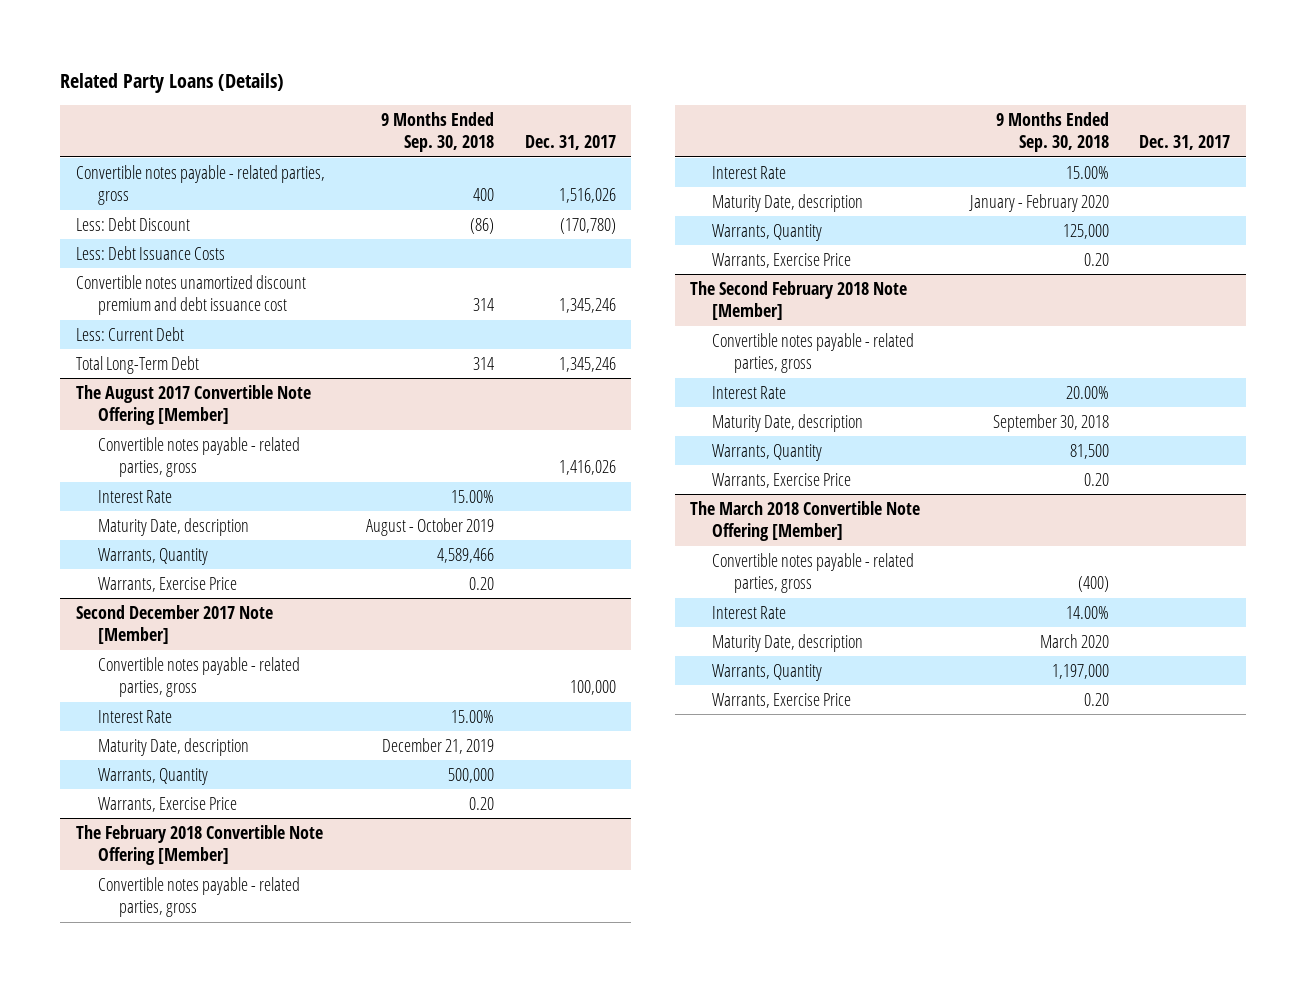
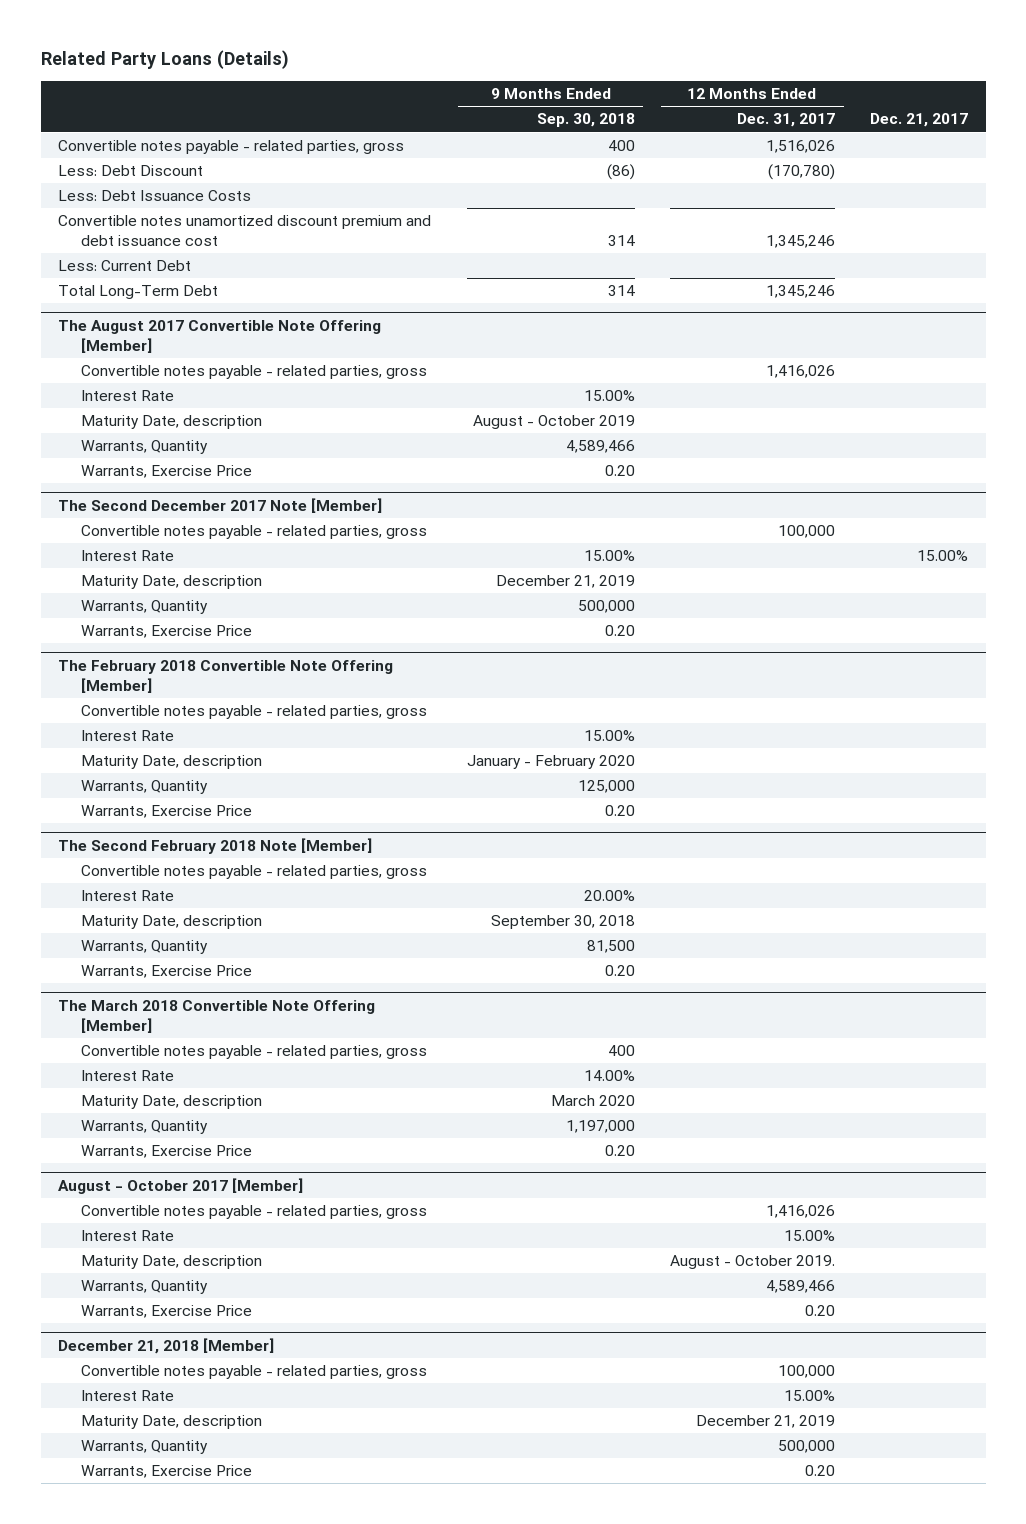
- | 9 Months Ended Sep. 30, 2018 | Dec. 31, 2017
+ | 9 Months Ended Sep. 30, 2018 | 12 Months Ended Dec. 31, 2017 | Dec. 21, 2017
- Second December 2017 Note [Member]
+ The Second December 2017 Note [Member]
@ The March 2018 Convertible Note Offering [Member]
- Convertible notes payable - related parties, gross | (400) |
+ Convertible notes payable - related parties, gross | 400 | |
+ August - October 2017 [Member]
+ Convertible notes payable - related parties, gross | | 1,416,026 |
+ Interest Rate | | 15.00% |
+ Maturity Date, description | | August - October 2019. |
+ Warrants, Quantity | | 4,589,466 |
+ Warrants, Exercise Price | | 0.20 |
+ December 21, 2018 [Member]
+ Convertible notes payable - related parties, gross | | 100,000 |
+ Interest Rate | | 15.00% |
+ Maturity Date, description | | December 21, 2019 |
+ Warrants, Quantity | | 500,000 |
+ Warrants, Exercise Price | | 0.20 |

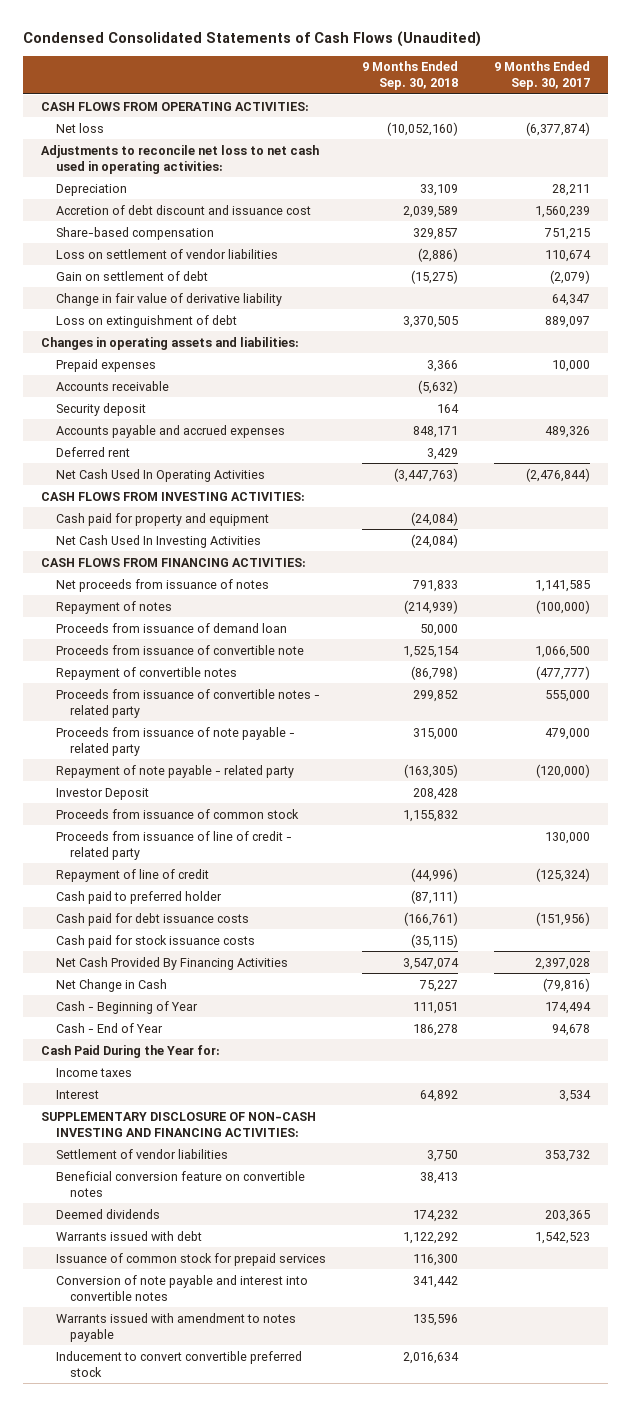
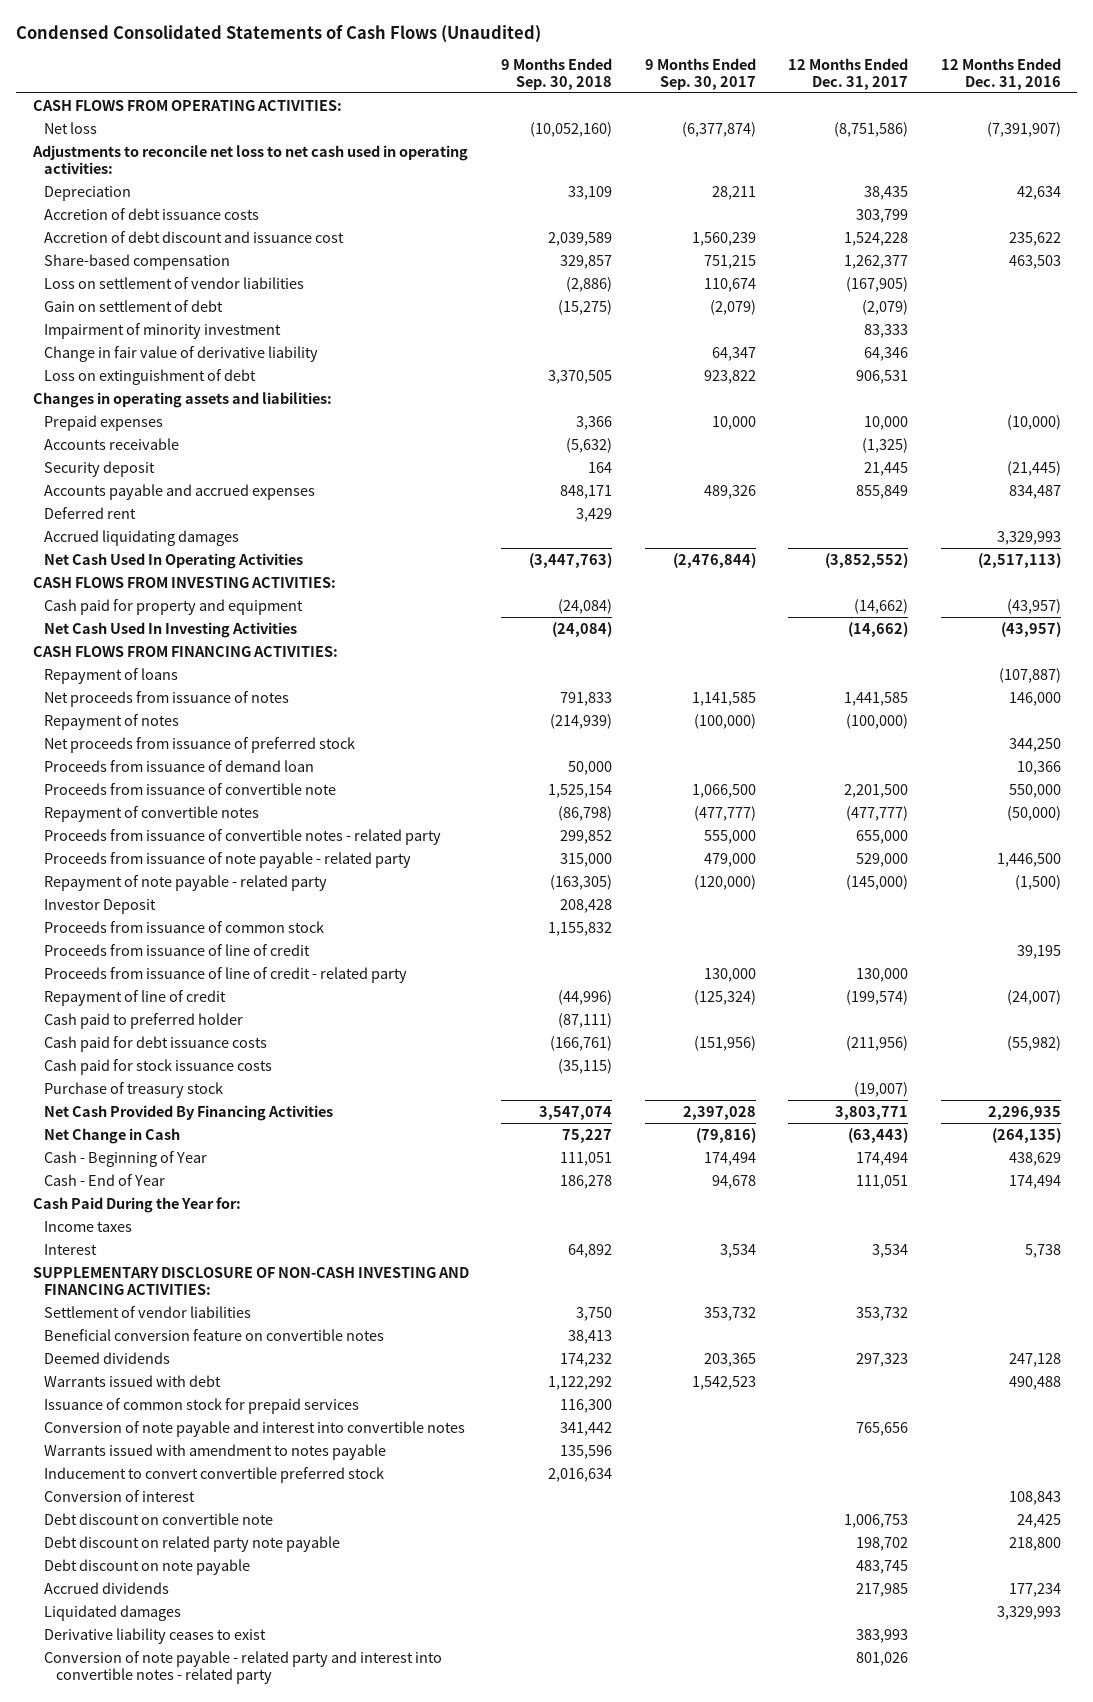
- | 9 Months Ended Sep. 30, 2018 | 9 Months Ended Sep. 30, 2017
+ | 9 Months Ended Sep. 30, 2018 | 9 Months Ended Sep. 30, 2017 | 12 Months Ended Dec. 31, 2017 | 12 Months Ended Dec. 31, 2016
+ Accretion of debt issuance costs | | | 303,799 |
+ Impairment of minority investment | | | 83,333 |
- Loss on extinguishment of debt | 3,370,505 | 889,097
+ Loss on extinguishment of debt | 3,370,505 | 923,822 | 906,531 |
+ Accrued liquidating damages | | | | 3,329,993
+ Repayment of loans | | | | (107,887)
+ Net proceeds from issuance of preferred stock | | | | 344,250
+ Proceeds from issuance of line of credit | | | | 39,195
+ Purchase of treasury stock | | | (19,007) |
+ Conversion of interest | | | | 108,843
+ Debt discount on convertible note | | | 1,006,753 | 24,425
+ Debt discount on related party note payable | | | 198,702 | 218,800
+ Debt discount on note payable | | | 483,745 |
+ Accrued dividends | | | 217,985 | 177,234
+ Liquidated damages | | | | 3,329,993
+ Derivative liability ceases to exist | | | 383,993 |
+ Conversion of note payable - related party and interest into convertible notes - related party | | | 801,026 |

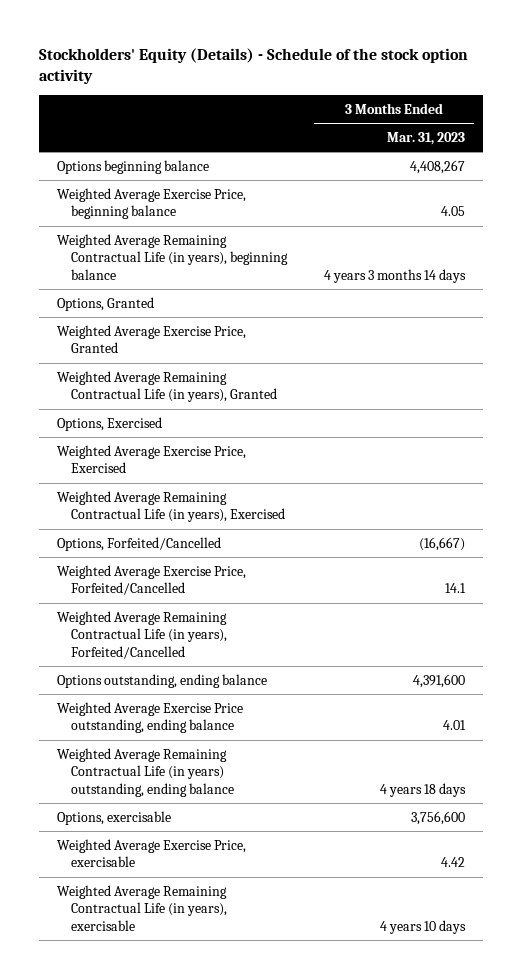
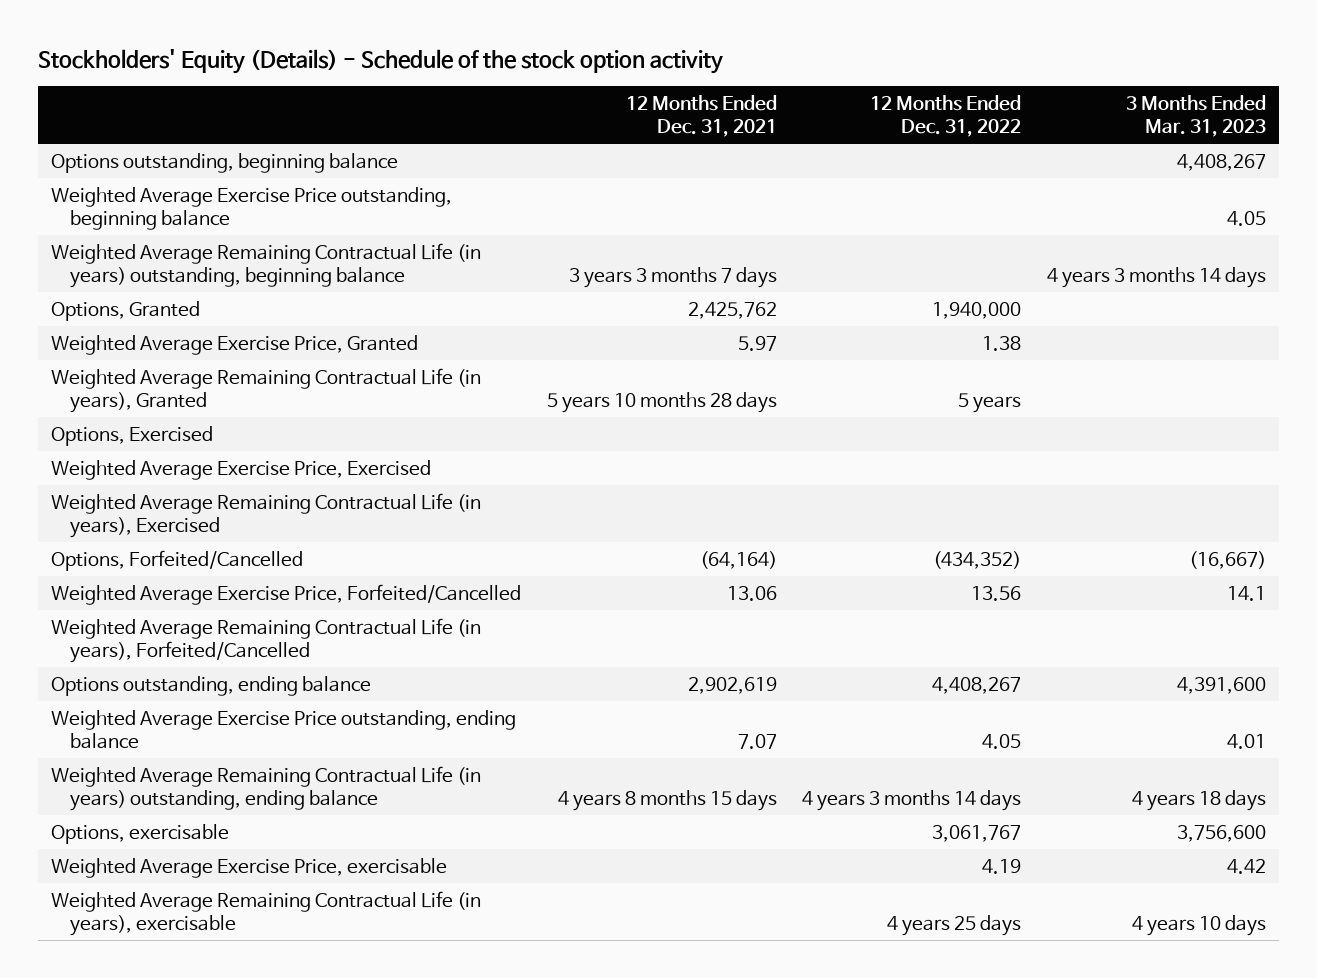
- | 3 Months Ended Mar. 31, 2023
+ | 12 Months Ended Dec. 31, 2021 | 12 Months Ended Dec. 31, 2022 | 3 Months Ended Mar. 31, 2023
- Options beginning balance | 4,408,267
- Weighted Average Exercise Price, beginning balance | 4.05
- Weighted Average Remaining Contractual Life (in years), beginning balance | 4 years 3 months 14 days
+ Options outstanding, beginning balance | | | 4,408,267
+ Weighted Average Exercise Price outstanding, beginning balance | | | 4.05
+ Weighted Average Remaining Contractual Life (in years) outstanding, beginning balance | 3 years 3 months 7 days | | 4 years 3 months 14 days

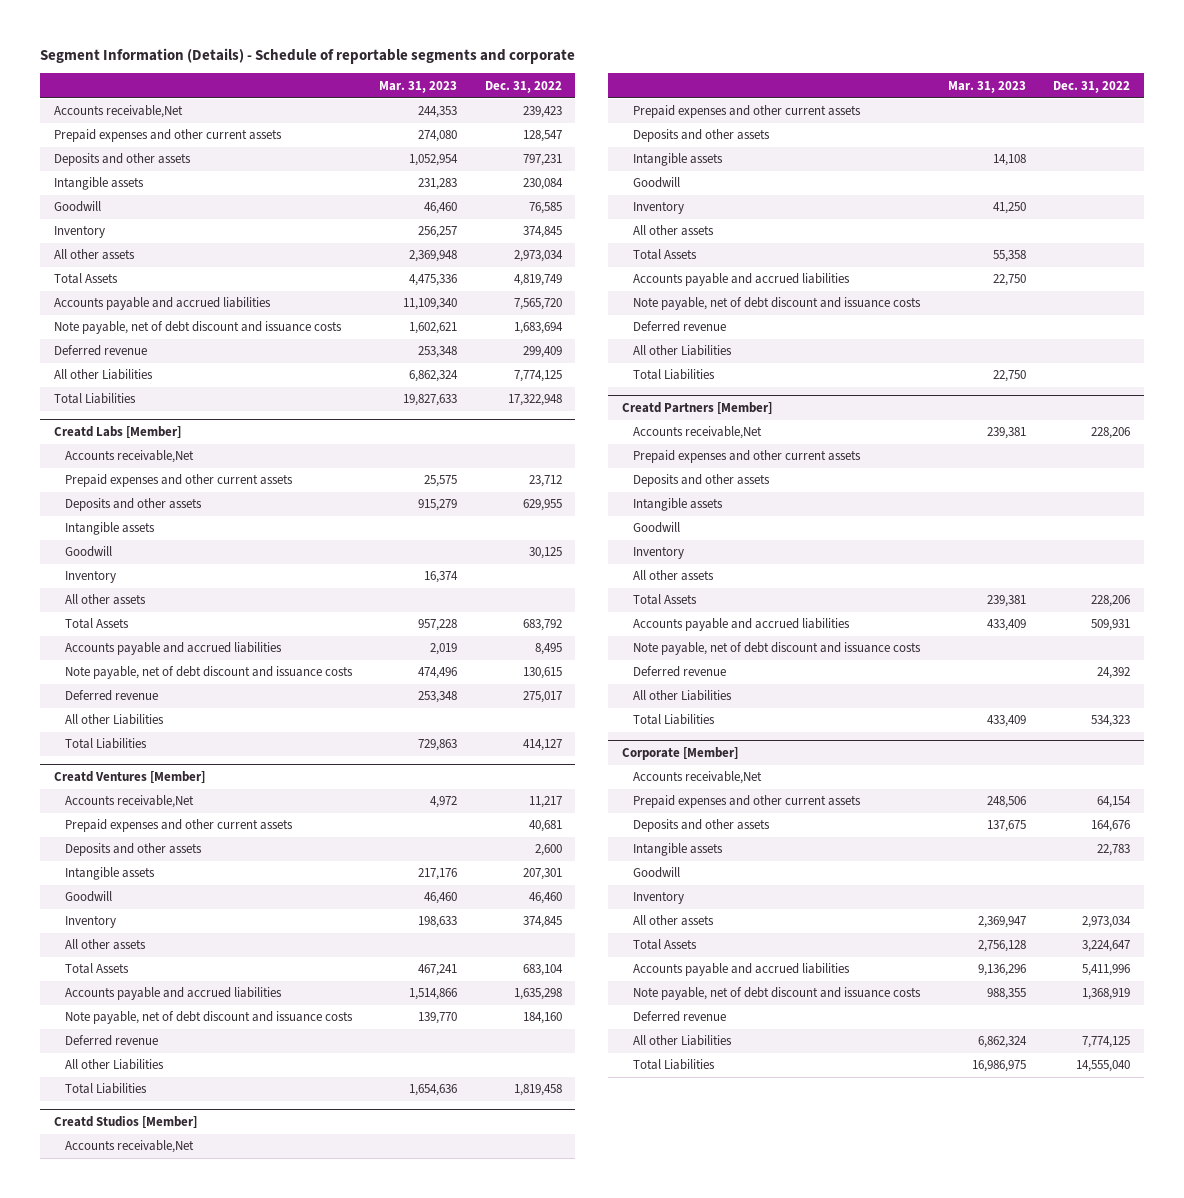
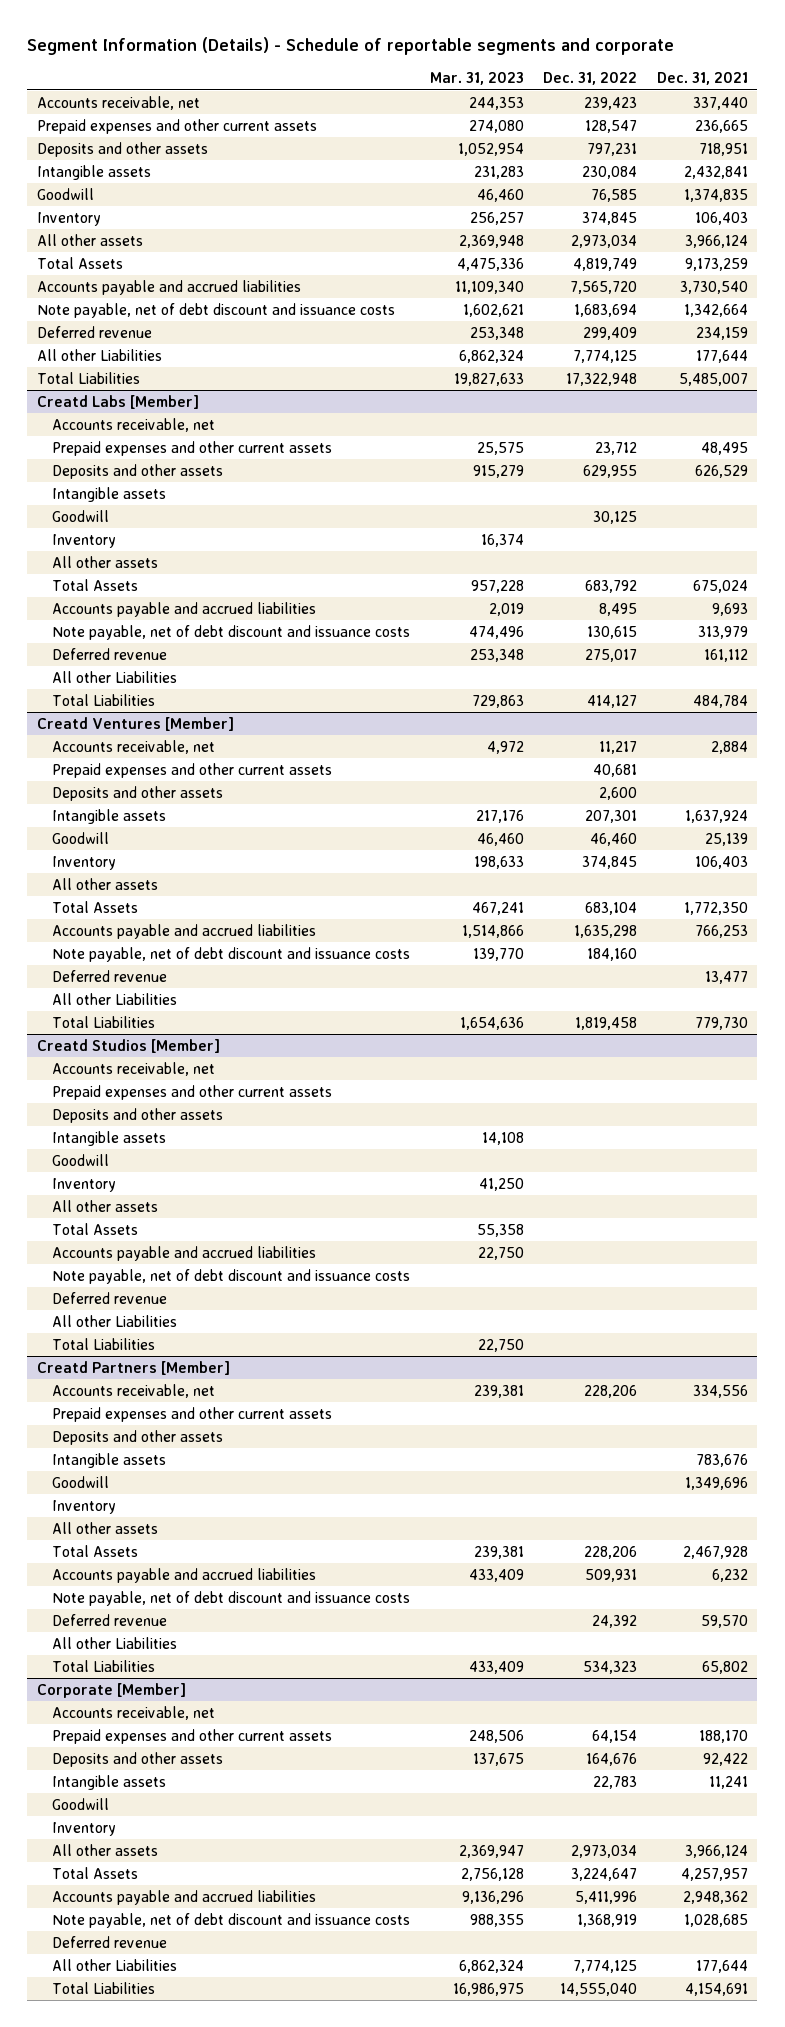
- | Mar. 31, 2023 | Dec. 31, 2022
+ | Mar. 31, 2023 | Dec. 31, 2022 | Dec. 31, 2021
- Accounts receivable,Net | 244,353 | 239,423
+ Accounts receivable, net | 244,353 | 239,423 | 337,440
@ Creatd Labs [Member]
- Accounts receivable,Net
+ Accounts receivable, net
@ Creatd Ventures [Member]
- Accounts receivable,Net | 4,972 | 11,217
+ Accounts receivable, net | 4,972 | 11,217 | 2,884
@ Creatd Studios [Member]
- Accounts receivable,Net
+ Accounts receivable, net
@ Creatd Partners [Member]
- Accounts receivable,Net | 239,381 | 228,206
+ Accounts receivable, net | 239,381 | 228,206 | 334,556
@ Corporate [Member]
- Accounts receivable,Net
+ Accounts receivable, net

